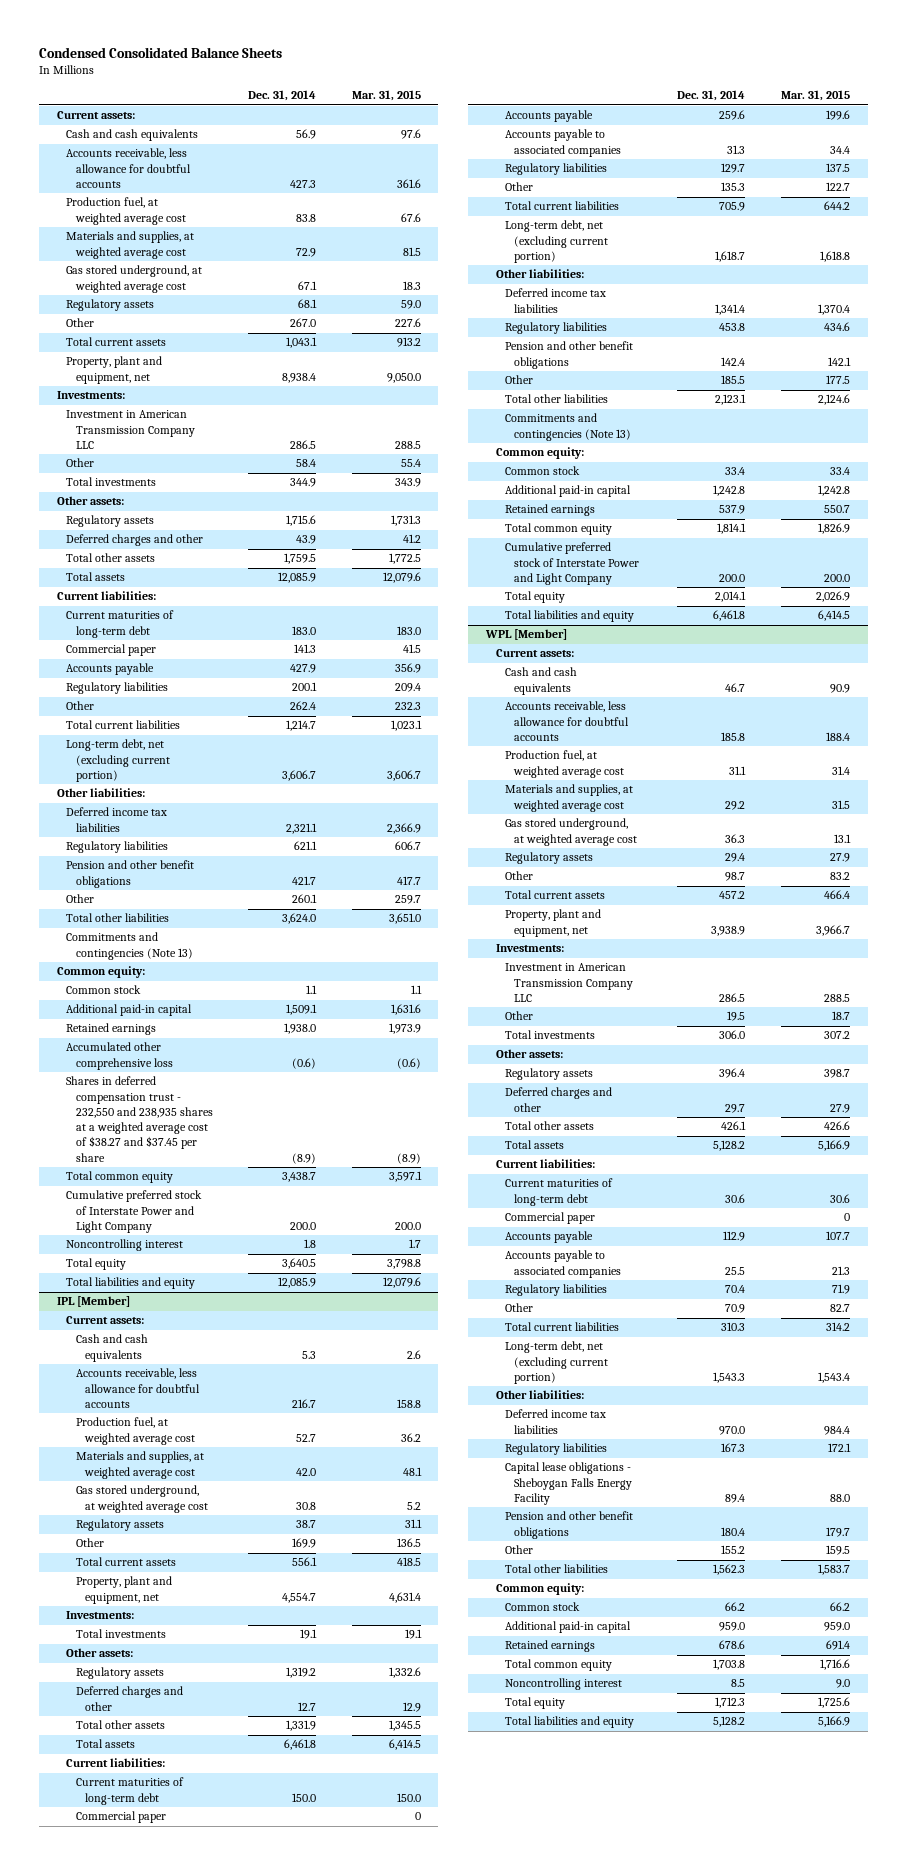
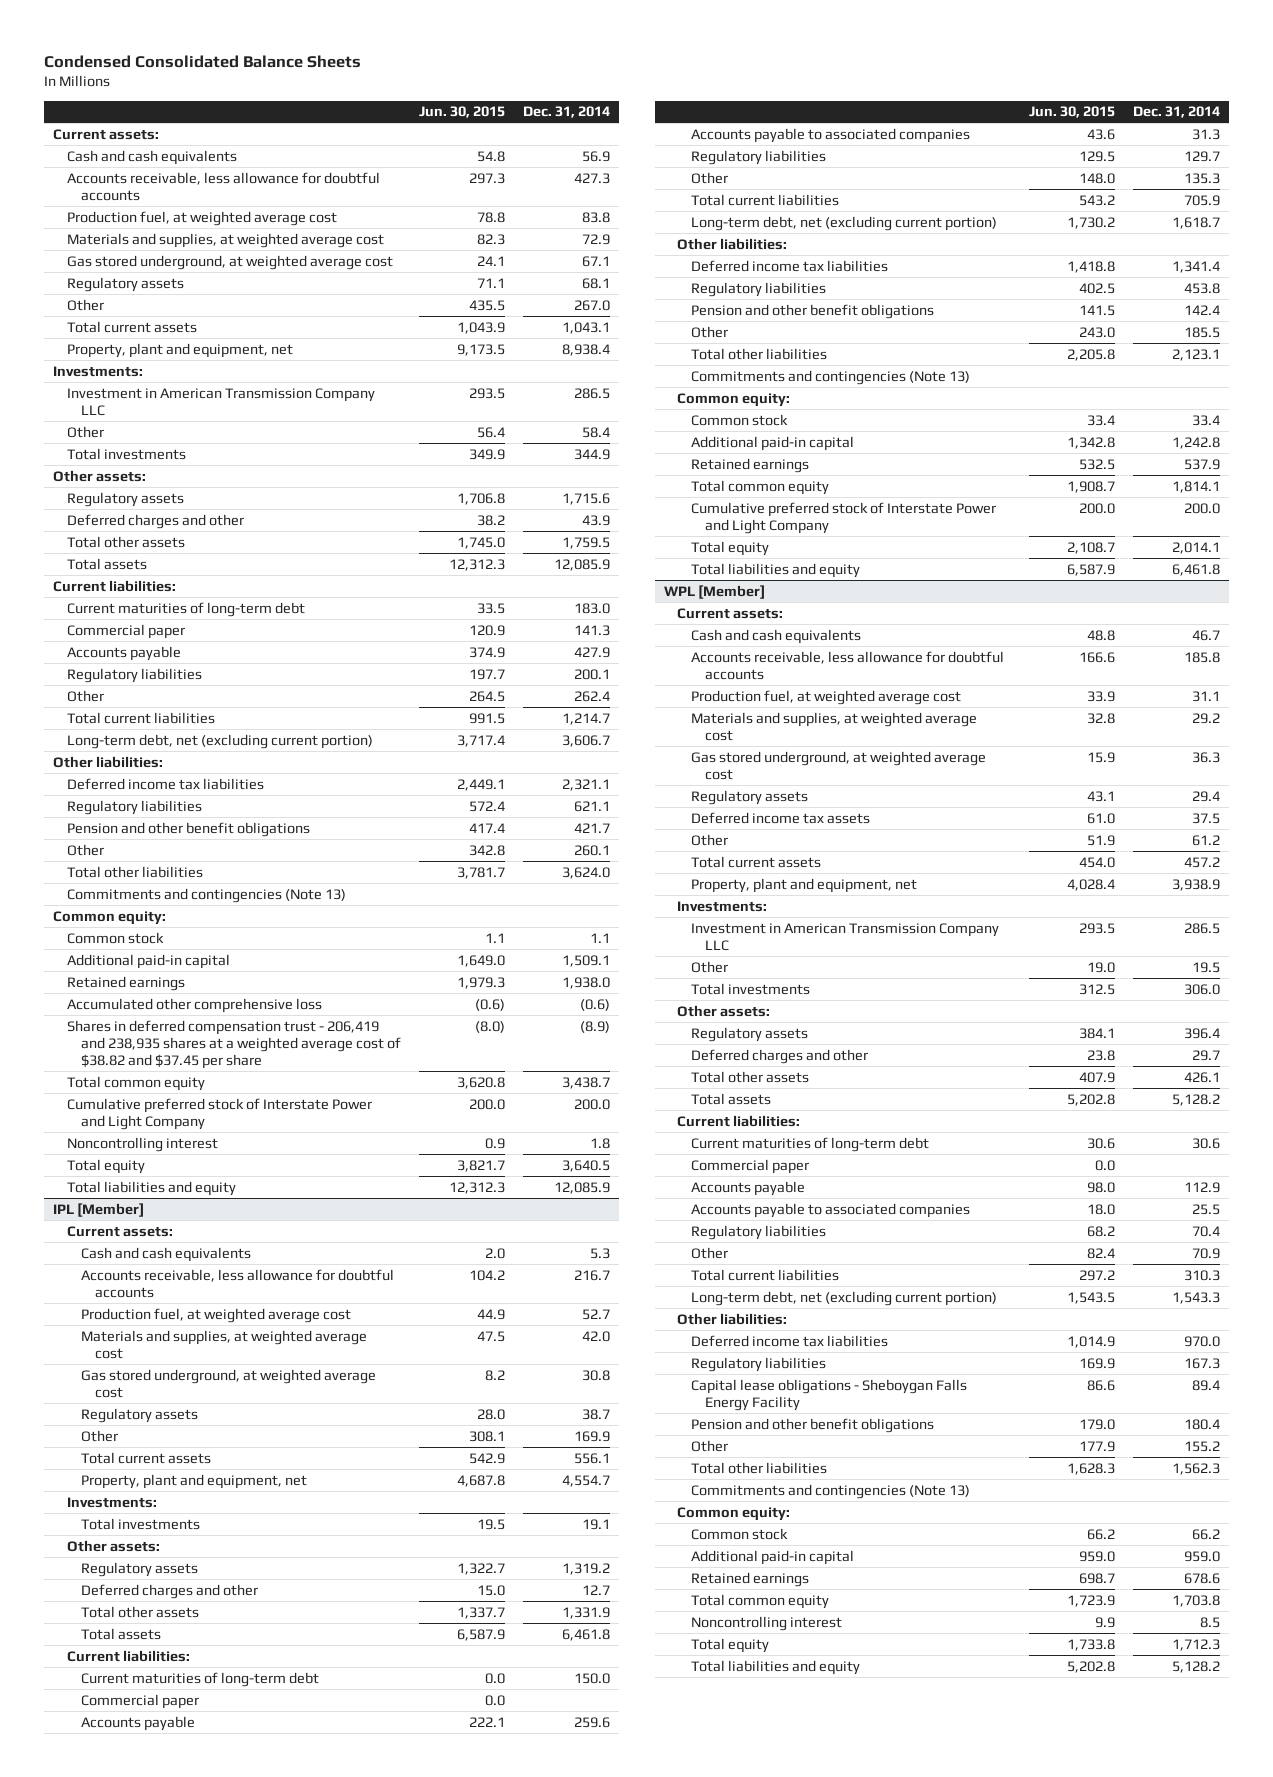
- | Dec. 31, 2014 | Mar. 31, 2015
+ | Jun. 30, 2015 | Dec. 31, 2014
- Shares in deferred compensation trust - 232,550 and 238,935 shares at a weighted average cost of $38.27 and $37.45 per share | (8.9) | (8.9)
+ Shares in deferred compensation trust - 206,419 and 238,935 shares at a weighted average cost of $38.82 and $37.45 per share | (8.0) | (8.9)
@ WPL [Member]
- Other | 98.7 | 83.2
+ Deferred income tax assets | 61.0 | 37.5
+ Other | 51.9 | 61.2
+ Commitments and contingencies (Note 13)

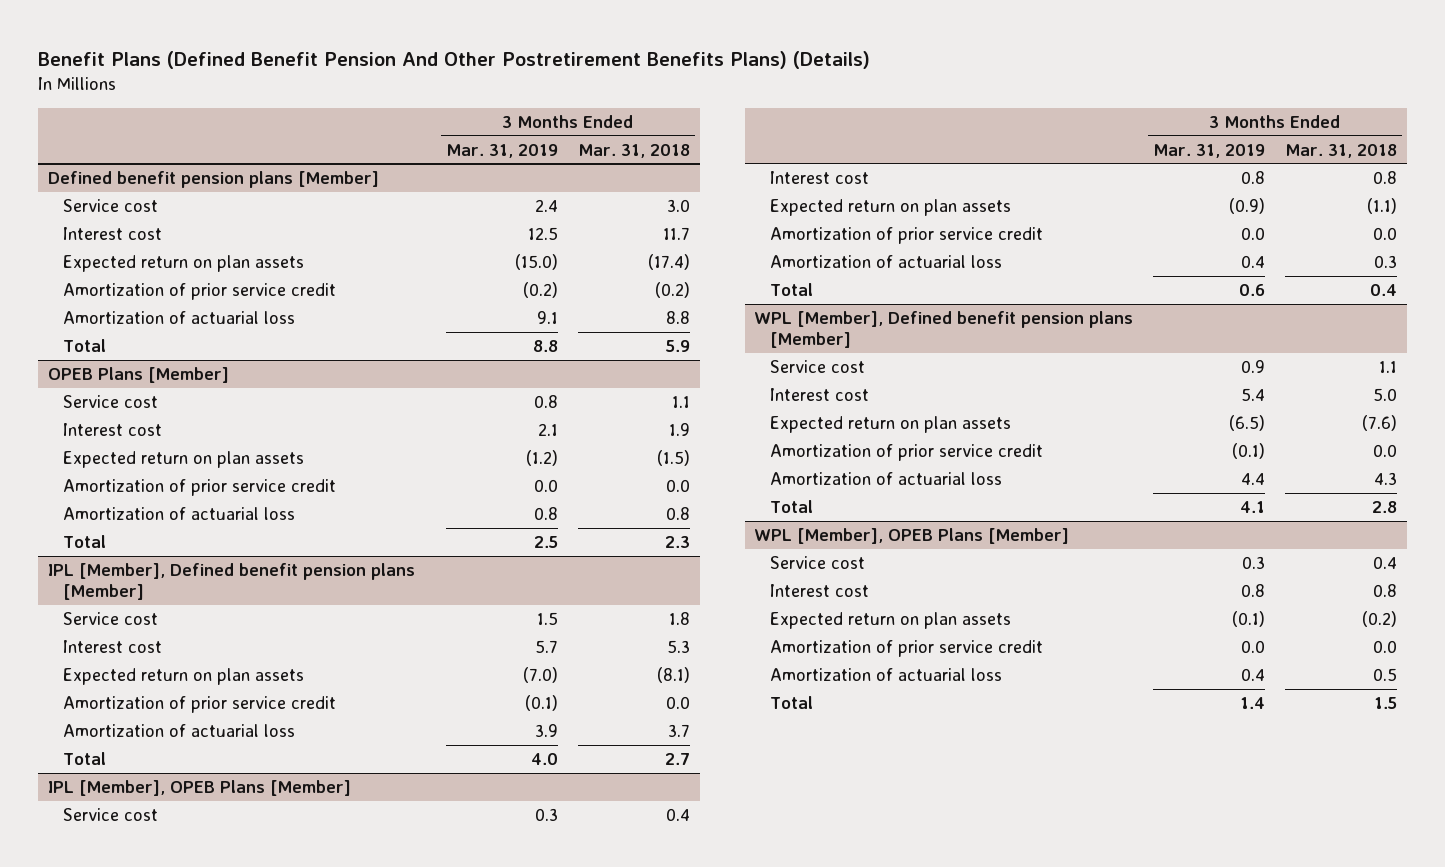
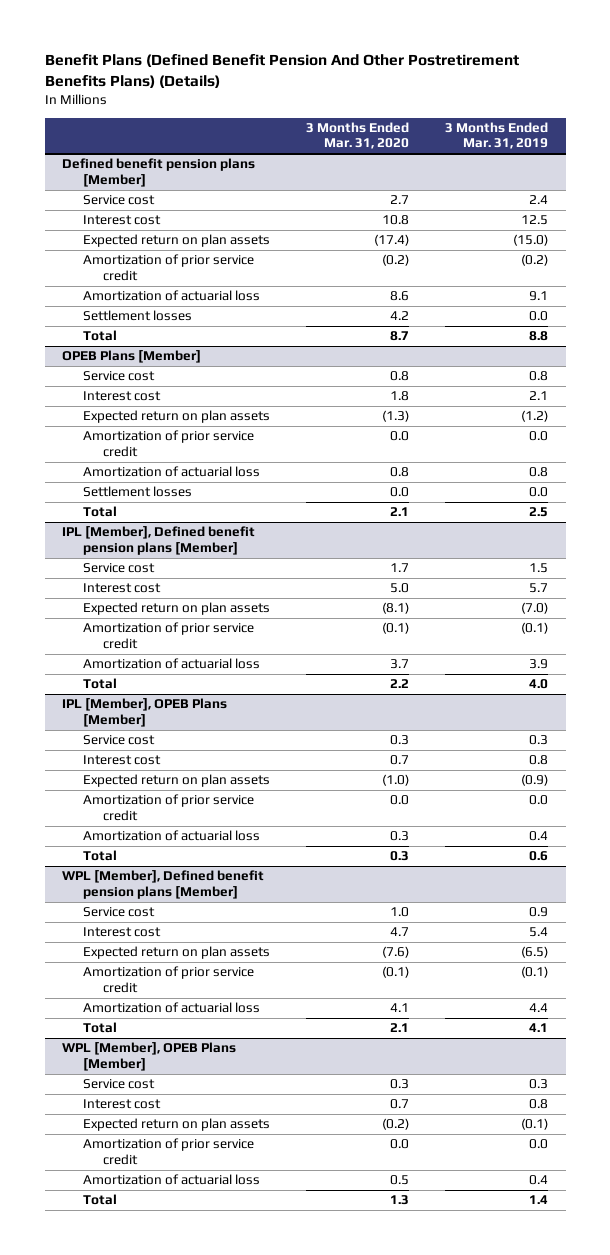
- | 3 Months Ended Mar. 31, 2019 | 3 Months Ended Mar. 31, 2018
+ | 3 Months Ended Mar. 31, 2020 | 3 Months Ended Mar. 31, 2019
@ Defined benefit pension plans [Member]
+ Settlement losses | 4.2 | 0.0
@ OPEB Plans [Member]
+ Settlement losses | 0.0 | 0.0

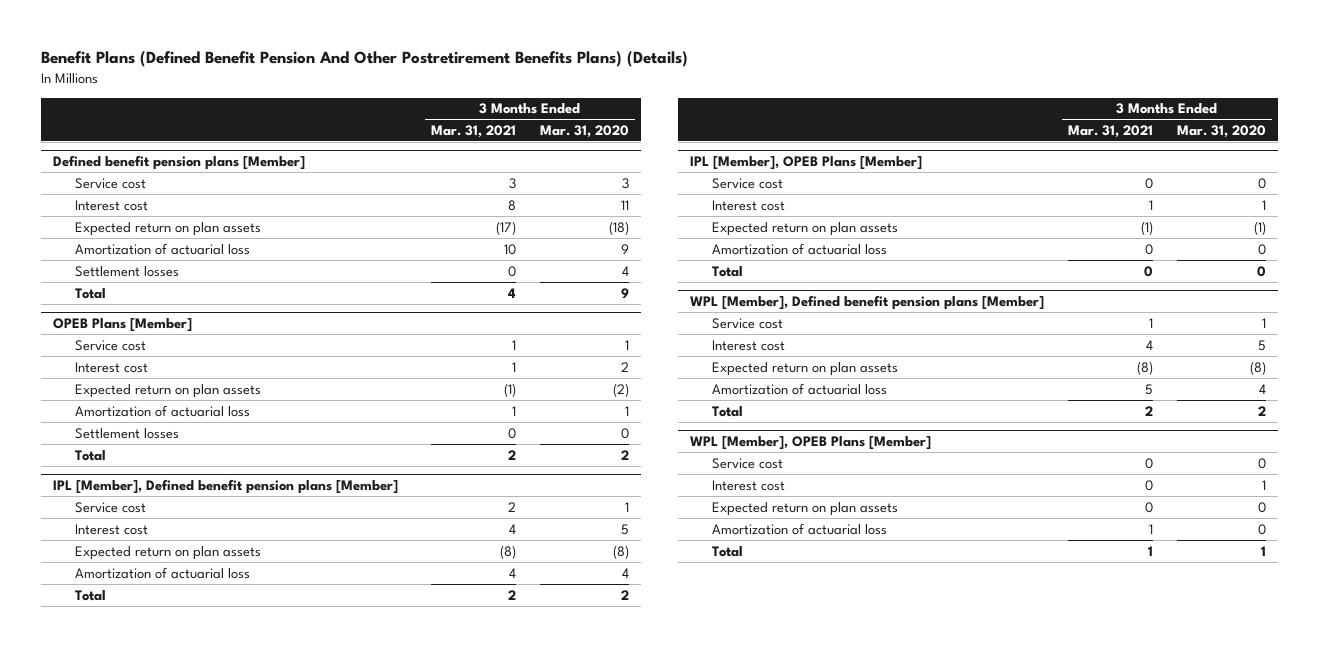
- | 3 Months Ended Mar. 31, 2020 | 3 Months Ended Mar. 31, 2019
+ | 3 Months Ended Mar. 31, 2021 | 3 Months Ended Mar. 31, 2020
@ Defined benefit pension plans [Member]
- Service cost | 2.7 | 2.4
- Interest cost | 10.8 | 12.5
- Expected return on plan assets | (17.4) | (15.0)
- Amortization of prior service credit | (0.2) | (0.2)
- Amortization of actuarial loss | 8.6 | 9.1
- Settlement losses | 4.2 | 0.0
- Total | 8.7 | 8.8
+ Service cost | 3 | 3
+ Interest cost | 8 | 11
+ Expected return on plan assets | (17) | (18)
+ Amortization of actuarial loss | 10 | 9
+ Settlement losses | 0 | 4
+ Total | 4 | 9
@ OPEB Plans [Member]
- Service cost | 0.8 | 0.8
- Interest cost | 1.8 | 2.1
- Expected return on plan assets | (1.3) | (1.2)
- Amortization of prior service credit | 0.0 | 0.0
- Amortization of actuarial loss | 0.8 | 0.8
- Settlement losses | 0.0 | 0.0
- Total | 2.1 | 2.5
+ Service cost | 1 | 1
+ Interest cost | 1 | 2
+ Expected return on plan assets | (1) | (2)
+ Amortization of actuarial loss | 1 | 1
+ Settlement losses | 0 | 0
+ Total | 2 | 2
@ IPL [Member], Defined benefit pension plans [Member]
- Service cost | 1.7 | 1.5
- Interest cost | 5.0 | 5.7
- Expected return on plan assets | (8.1) | (7.0)
- Amortization of prior service credit | (0.1) | (0.1)
- Amortization of actuarial loss | 3.7 | 3.9
- Total | 2.2 | 4.0
+ Service cost | 2 | 1
+ Interest cost | 4 | 5
+ Expected return on plan assets | (8) | (8)
+ Amortization of actuarial loss | 4 | 4
+ Total | 2 | 2
@ IPL [Member], OPEB Plans [Member]
- Service cost | 0.3 | 0.3
- Interest cost | 0.7 | 0.8
- Expected return on plan assets | (1.0) | (0.9)
- Amortization of prior service credit | 0.0 | 0.0
- Amortization of actuarial loss | 0.3 | 0.4
- Total | 0.3 | 0.6
+ Service cost | 0 | 0
+ Interest cost | 1 | 1
+ Expected return on plan assets | (1) | (1)
+ Amortization of actuarial loss | 0 | 0
+ Total | 0 | 0
@ WPL [Member], Defined benefit pension plans [Member]
- Service cost | 1.0 | 0.9
- Interest cost | 4.7 | 5.4
- Expected return on plan assets | (7.6) | (6.5)
- Amortization of prior service credit | (0.1) | (0.1)
- Amortization of actuarial loss | 4.1 | 4.4
- Total | 2.1 | 4.1
+ Service cost | 1 | 1
+ Interest cost | 4 | 5
+ Expected return on plan assets | (8) | (8)
+ Amortization of actuarial loss | 5 | 4
+ Total | 2 | 2
@ WPL [Member], OPEB Plans [Member]
- Service cost | 0.3 | 0.3
- Interest cost | 0.7 | 0.8
- Expected return on plan assets | (0.2) | (0.1)
- Amortization of prior service credit | 0.0 | 0.0
- Amortization of actuarial loss | 0.5 | 0.4
- Total | 1.3 | 1.4
+ Service cost | 0 | 0
+ Interest cost | 0 | 1
+ Expected return on plan assets | 0 | 0
+ Amortization of actuarial loss | 1 | 0
+ Total | 1 | 1

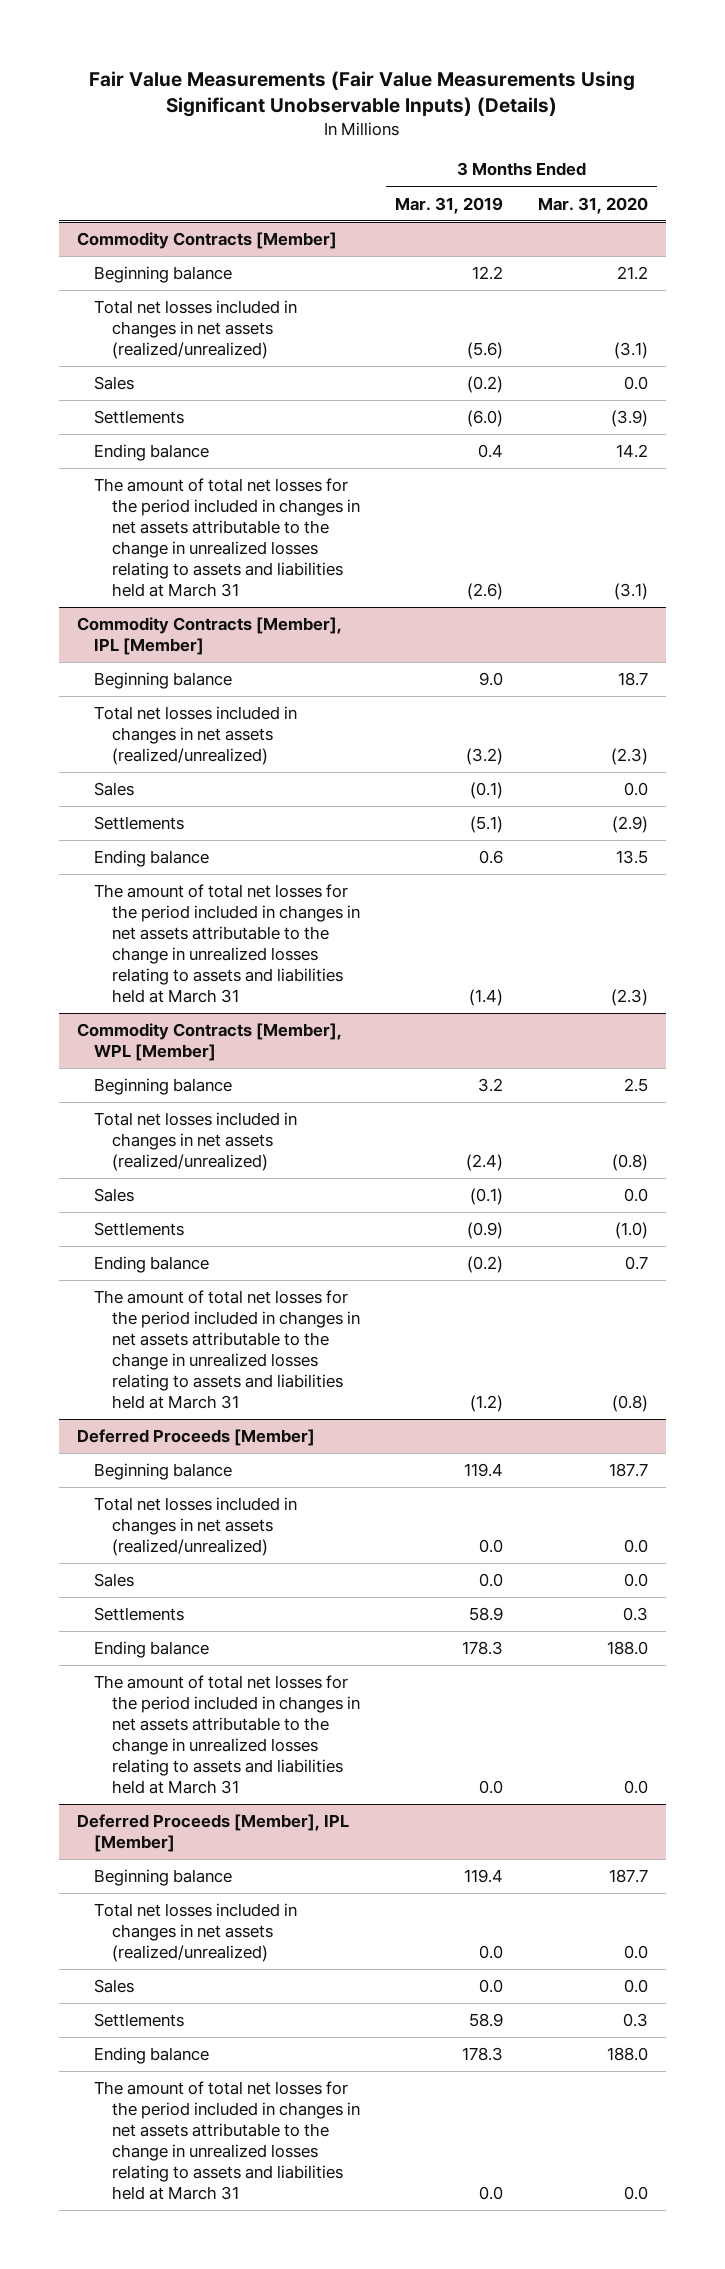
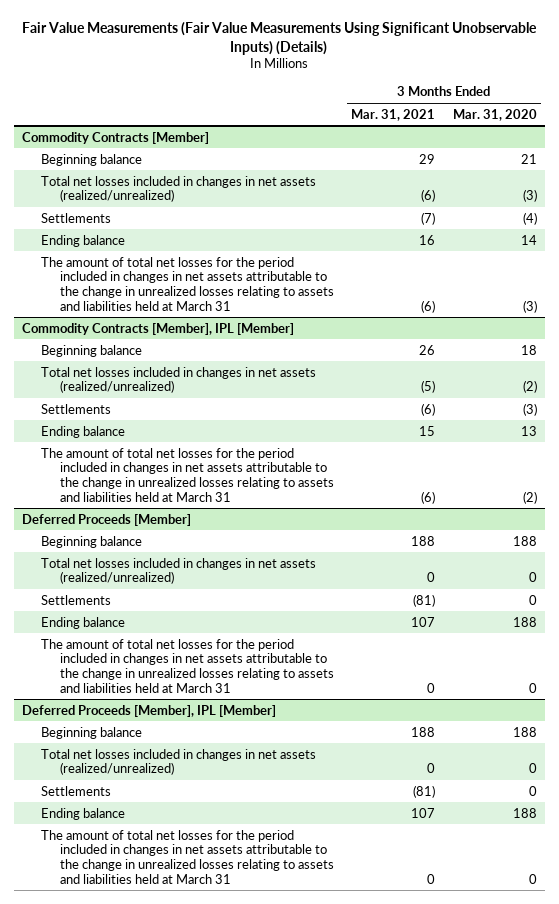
- | 3 Months Ended Mar. 31, 2019 | 3 Months Ended Mar. 31, 2020
+ | 3 Months Ended Mar. 31, 2021 | 3 Months Ended Mar. 31, 2020
@ Commodity Contracts [Member]
- Beginning balance | 12.2 | 21.2
- Total net losses included in changes in net assets (realized/unrealized) | (5.6) | (3.1)
- Sales | (0.2) | 0.0
- Settlements | (6.0) | (3.9)
- Ending balance | 0.4 | 14.2
- The amount of total net losses for the period included in changes in net assets attributable to the change in unrealized losses relating to assets and liabilities held at March 31 | (2.6) | (3.1)
+ Beginning balance | 29 | 21
+ Total net losses included in changes in net assets (realized/unrealized) | (6) | (3)
+ Settlements | (7) | (4)
+ Ending balance | 16 | 14
+ The amount of total net losses for the period included in changes in net assets attributable to the change in unrealized losses relating to assets and liabilities held at March 31 | (6) | (3)
@ Commodity Contracts [Member], IPL [Member]
- Beginning balance | 9.0 | 18.7
- Total net losses included in changes in net assets (realized/unrealized) | (3.2) | (2.3)
- Sales | (0.1) | 0.0
- Settlements | (5.1) | (2.9)
- Ending balance | 0.6 | 13.5
- The amount of total net losses for the period included in changes in net assets attributable to the change in unrealized losses relating to assets and liabilities held at March 31 | (1.4) | (2.3)
- Commodity Contracts [Member], WPL [Member]
- Beginning balance | 3.2 | 2.5
- Total net losses included in changes in net assets (realized/unrealized) | (2.4) | (0.8)
- Sales | (0.1) | 0.0
- Settlements | (0.9) | (1.0)
- Ending balance | (0.2) | 0.7
- The amount of total net losses for the period included in changes in net assets attributable to the change in unrealized losses relating to assets and liabilities held at March 31 | (1.2) | (0.8)
@ Commodity Contracts [Member], IPL [Member]
+ Beginning balance | 26 | 18
+ Total net losses included in changes in net assets (realized/unrealized) | (5) | (2)
+ Settlements | (6) | (3)
+ Ending balance | 15 | 13
+ The amount of total net losses for the period included in changes in net assets attributable to the change in unrealized losses relating to assets and liabilities held at March 31 | (6) | (2)
@ Deferred Proceeds [Member]
- Beginning balance | 119.4 | 187.7
- Total net losses included in changes in net assets (realized/unrealized) | 0.0 | 0.0
- Sales | 0.0 | 0.0
- Settlements | 58.9 | 0.3
- Ending balance | 178.3 | 188.0
- The amount of total net losses for the period included in changes in net assets attributable to the change in unrealized losses relating to assets and liabilities held at March 31 | 0.0 | 0.0
+ Beginning balance | 188 | 188
+ Total net losses included in changes in net assets (realized/unrealized) | 0 | 0
+ Settlements | (81) | 0
+ Ending balance | 107 | 188
+ The amount of total net losses for the period included in changes in net assets attributable to the change in unrealized losses relating to assets and liabilities held at March 31 | 0 | 0
@ Deferred Proceeds [Member], IPL [Member]
- Beginning balance | 119.4 | 187.7
- Total net losses included in changes in net assets (realized/unrealized) | 0.0 | 0.0
- Sales | 0.0 | 0.0
- Settlements | 58.9 | 0.3
- Ending balance | 178.3 | 188.0
- The amount of total net losses for the period included in changes in net assets attributable to the change in unrealized losses relating to assets and liabilities held at March 31 | 0.0 | 0.0
+ Beginning balance | 188 | 188
+ Total net losses included in changes in net assets (realized/unrealized) | 0 | 0
+ Settlements | (81) | 0
+ Ending balance | 107 | 188
+ The amount of total net losses for the period included in changes in net assets attributable to the change in unrealized losses relating to assets and liabilities held at March 31 | 0 | 0

